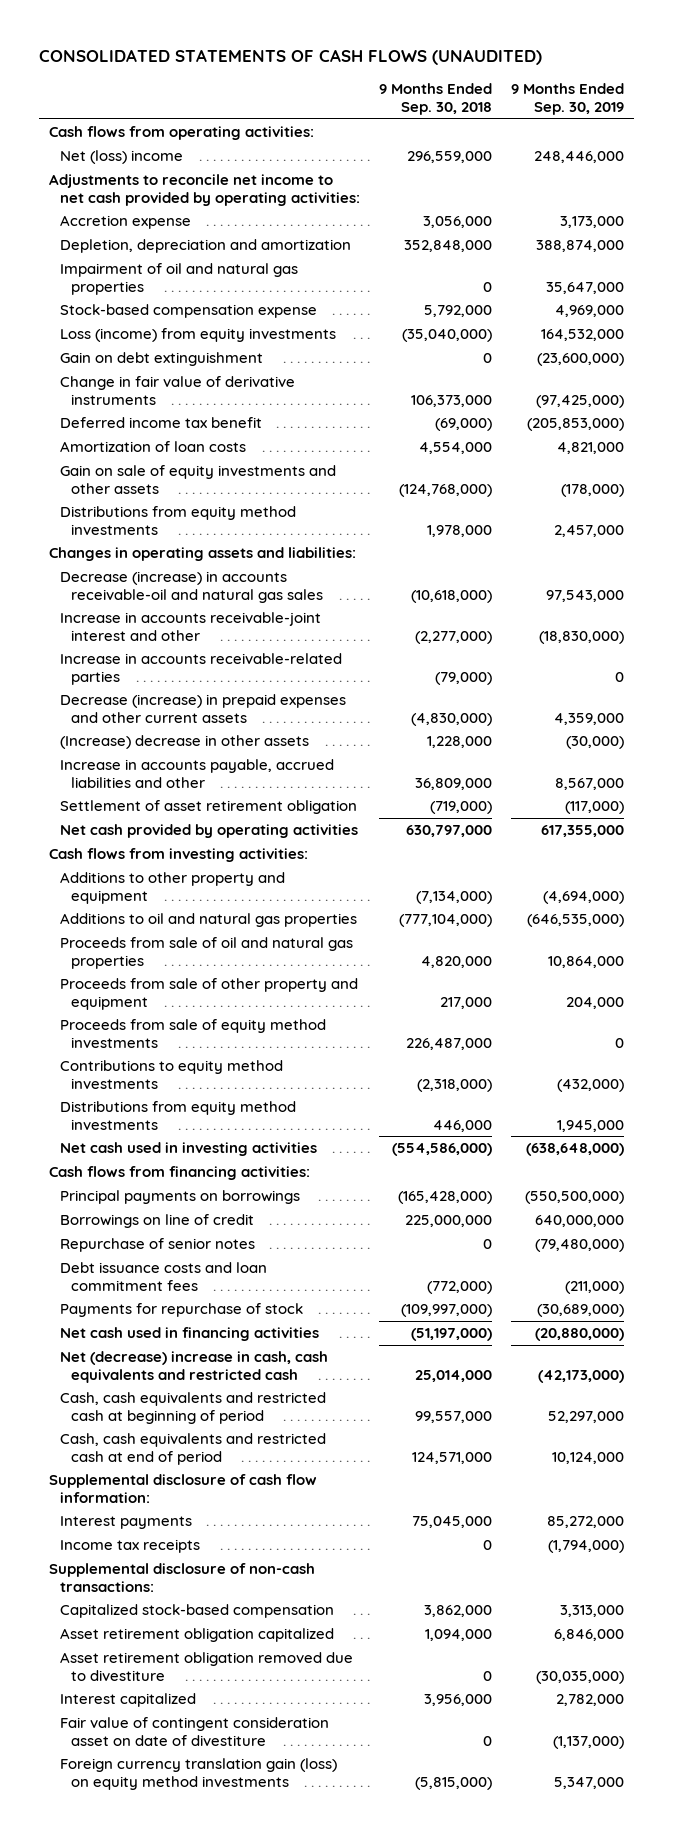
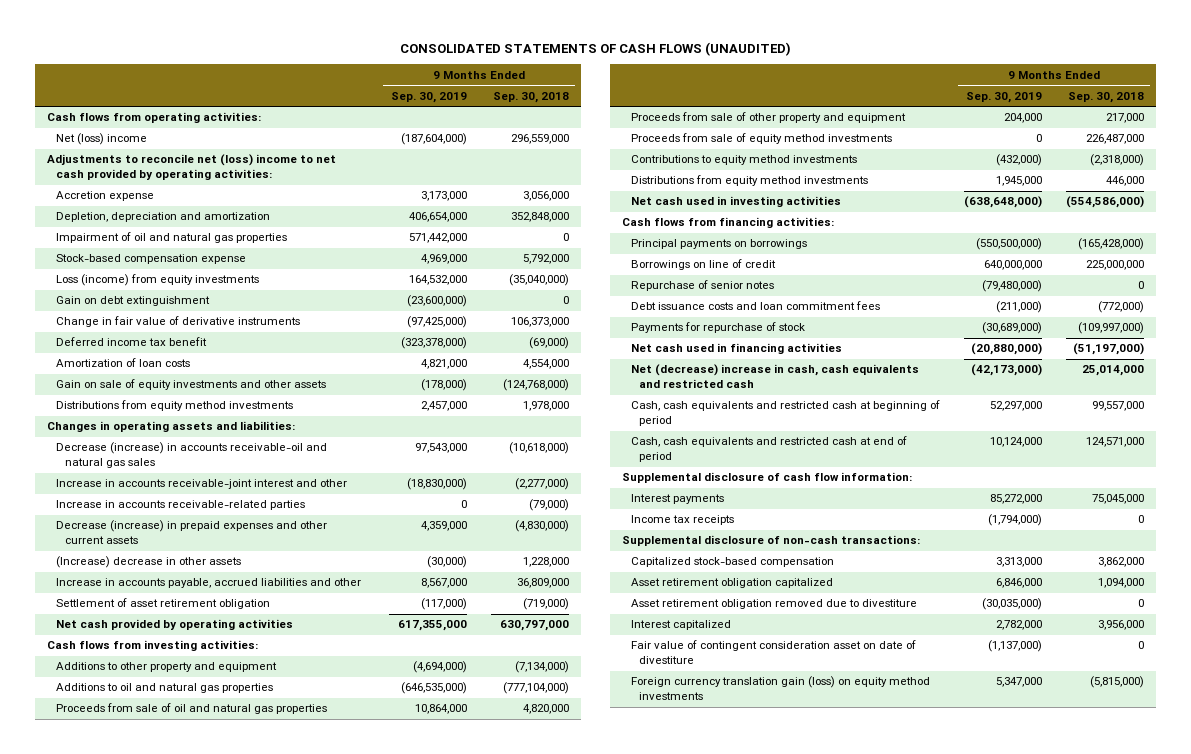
- | 9 Months Ended Sep. 30, 2018 | 9 Months Ended Sep. 30, 2019
+ | 9 Months Ended Sep. 30, 2019 | 9 Months Ended Sep. 30, 2018
- Net (loss) income | 296,559,000 | 248,446,000
- Adjustments to reconcile net income to net cash provided by operating activities:
+ Net (loss) income | (187,604,000) | 296,559,000
+ Adjustments to reconcile net (loss) income to net cash provided by operating activities:
- Depletion, depreciation and amortization | 352,848,000 | 388,874,000
- Impairment of oil and natural gas properties | 0 | 35,647,000
+ Depletion, depreciation and amortization | 406,654,000 | 352,848,000
+ Impairment of oil and natural gas properties | 571,442,000 | 0
- Deferred income tax benefit | (69,000) | (205,853,000)
+ Deferred income tax benefit | (323,378,000) | (69,000)

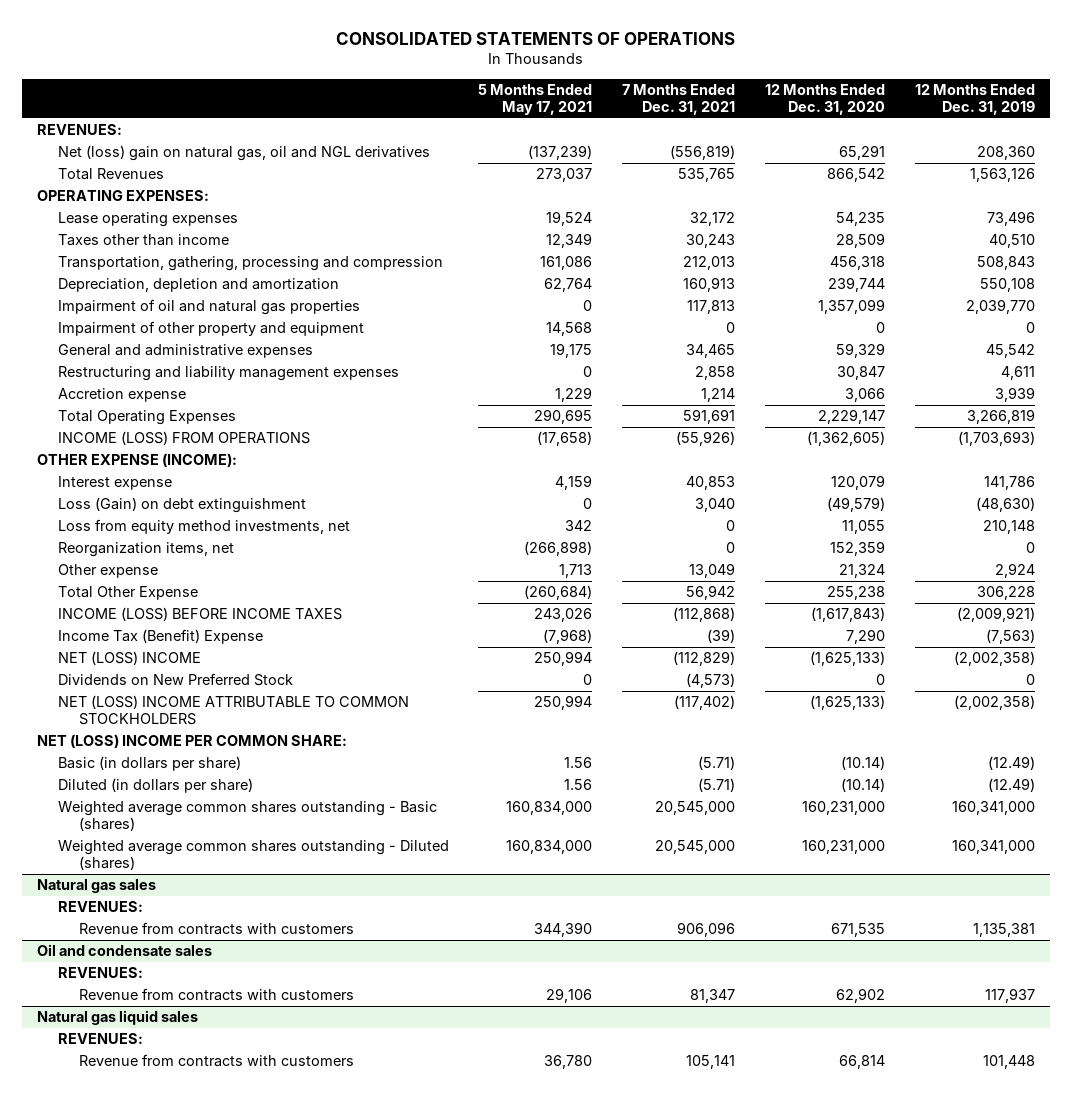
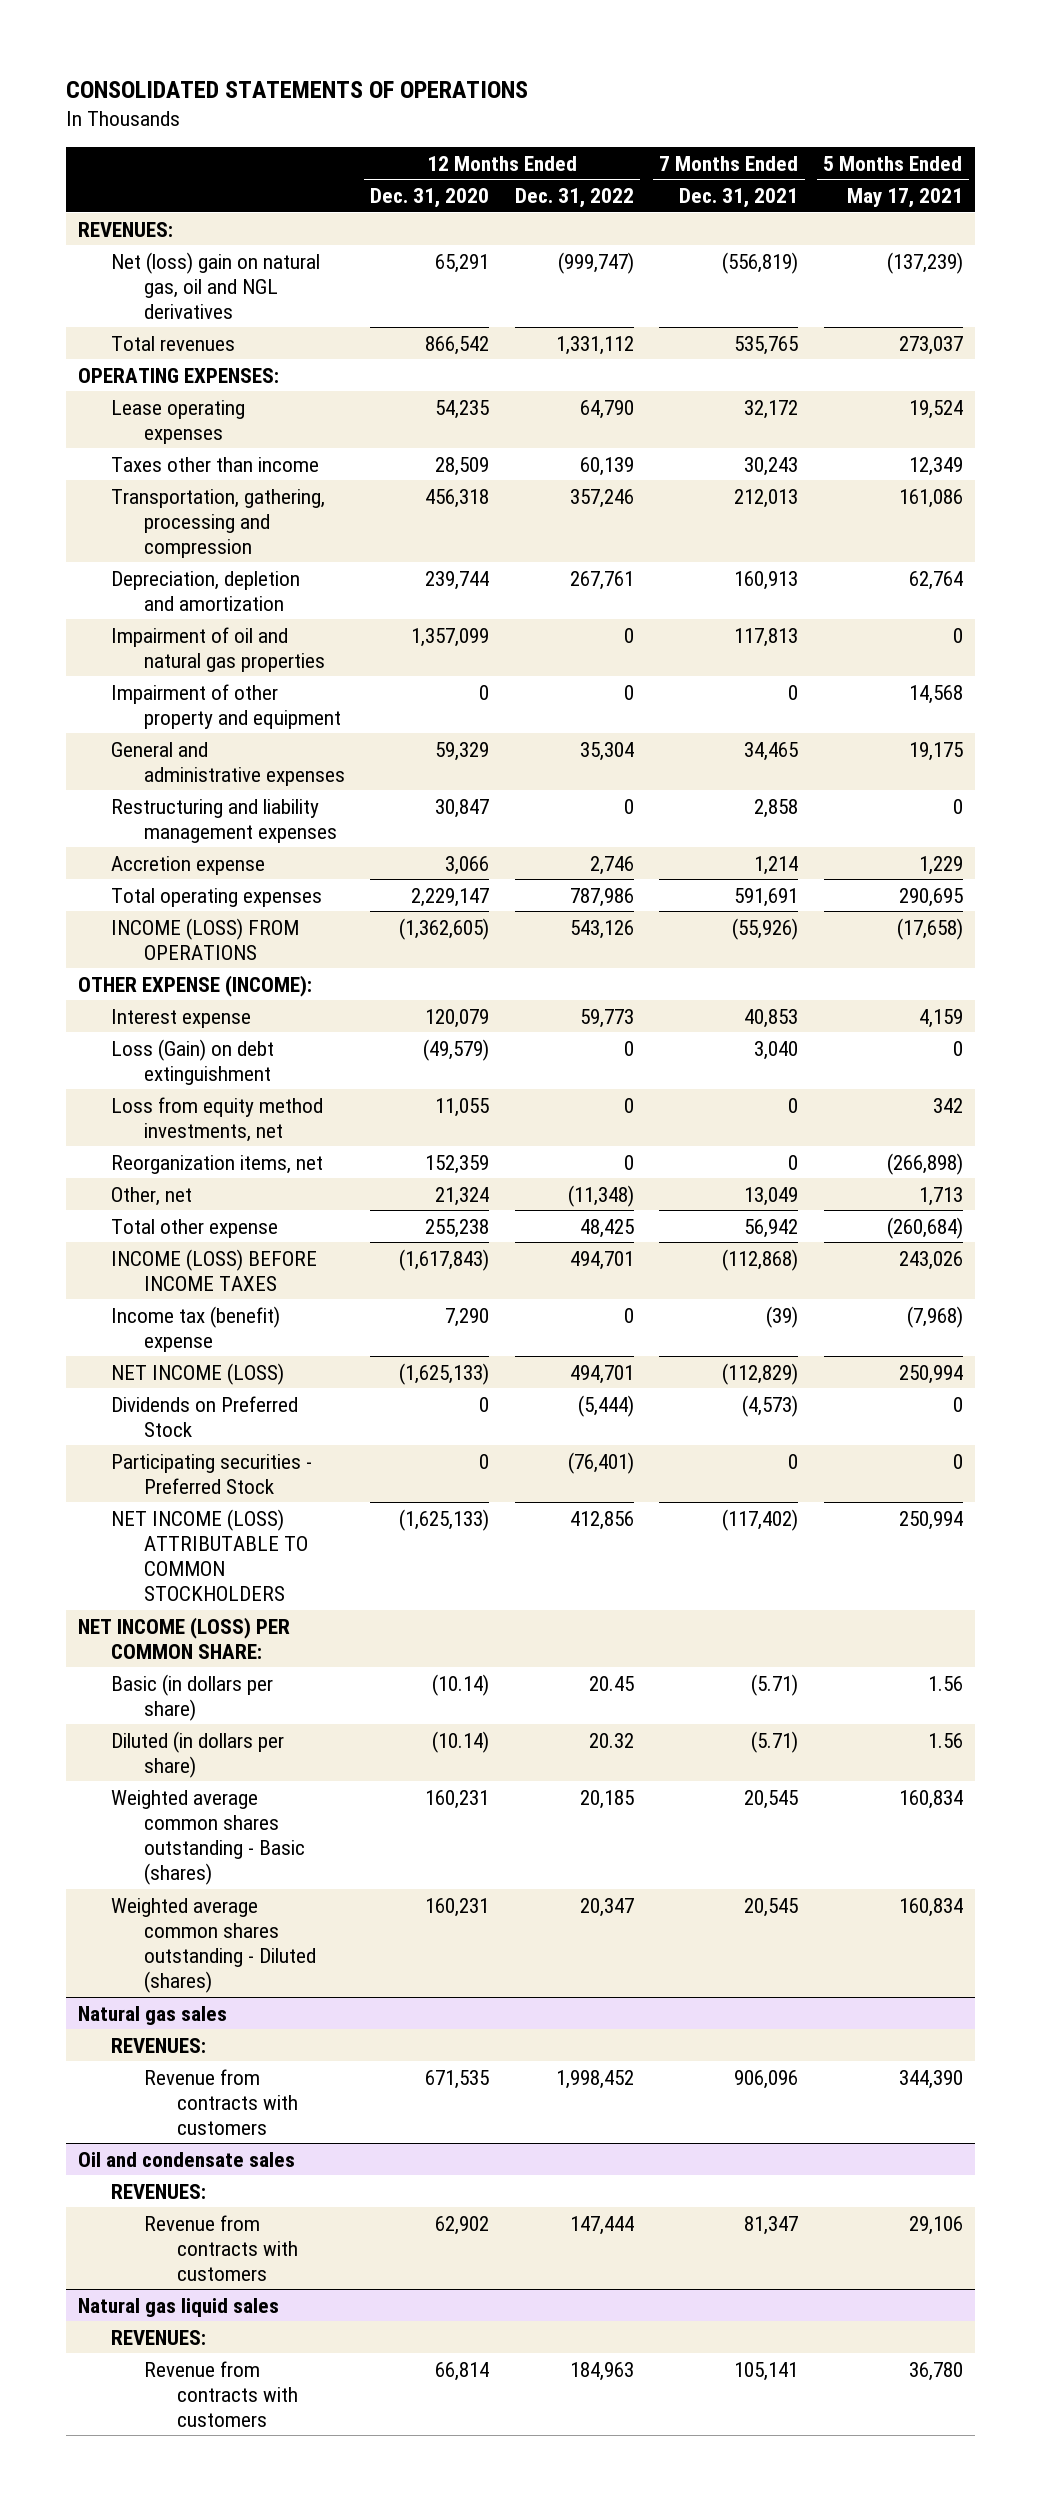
- | 5 Months Ended May 17, 2021 | 7 Months Ended Dec. 31, 2021 | 12 Months Ended Dec. 31, 2020 | 12 Months Ended Dec. 31, 2019
+ | 12 Months Ended Dec. 31, 2020 | 12 Months Ended Dec. 31, 2022 | 7 Months Ended Dec. 31, 2021 | 5 Months Ended May 17, 2021
- Total Revenues | 273,037 | 535,765 | 866,542 | 1,563,126
+ Total revenues | 866,542 | 1,331,112 | 535,765 | 273,037
- Total Operating Expenses | 290,695 | 591,691 | 2,229,147 | 3,266,819
+ Total operating expenses | 2,229,147 | 787,986 | 591,691 | 290,695
- Other expense | 1,713 | 13,049 | 21,324 | 2,924
- Total Other Expense | (260,684) | 56,942 | 255,238 | 306,228
+ Other, net | 21,324 | (11,348) | 13,049 | 1,713
+ Total other expense | 255,238 | 48,425 | 56,942 | (260,684)
- Income Tax (Benefit) Expense | (7,968) | (39) | 7,290 | (7,563)
- NET (LOSS) INCOME | 250,994 | (112,829) | (1,625,133) | (2,002,358)
- Dividends on New Preferred Stock | 0 | (4,573) | 0 | 0
- NET (LOSS) INCOME ATTRIBUTABLE TO COMMON STOCKHOLDERS | 250,994 | (117,402) | (1,625,133) | (2,002,358)
- NET (LOSS) INCOME PER COMMON SHARE:
+ Income tax (benefit) expense | 7,290 | 0 | (39) | (7,968)
+ NET INCOME (LOSS) | (1,625,133) | 494,701 | (112,829) | 250,994
+ Dividends on Preferred Stock | 0 | (5,444) | (4,573) | 0
+ Participating securities - Preferred Stock | 0 | (76,401) | 0 | 0
+ NET INCOME (LOSS) ATTRIBUTABLE TO COMMON STOCKHOLDERS | (1,625,133) | 412,856 | (117,402) | 250,994
+ NET INCOME (LOSS) PER COMMON SHARE:
- Weighted average common shares outstanding - Basic (shares) | 160,834,000 | 20,545,000 | 160,231,000 | 160,341,000
- Weighted average common shares outstanding - Diluted (shares) | 160,834,000 | 20,545,000 | 160,231,000 | 160,341,000
+ Weighted average common shares outstanding - Basic (shares) | 160,231 | 20,185 | 20,545 | 160,834
+ Weighted average common shares outstanding - Diluted (shares) | 160,231 | 20,347 | 20,545 | 160,834

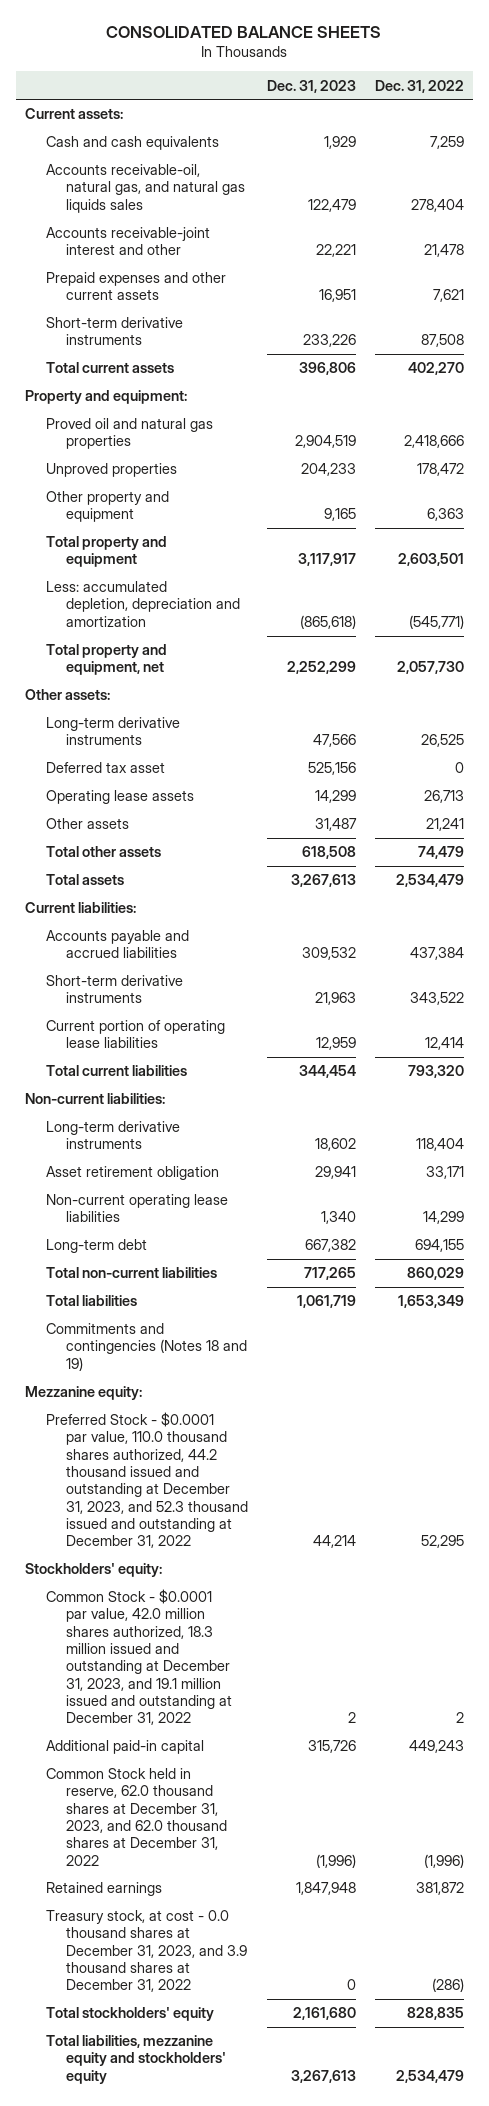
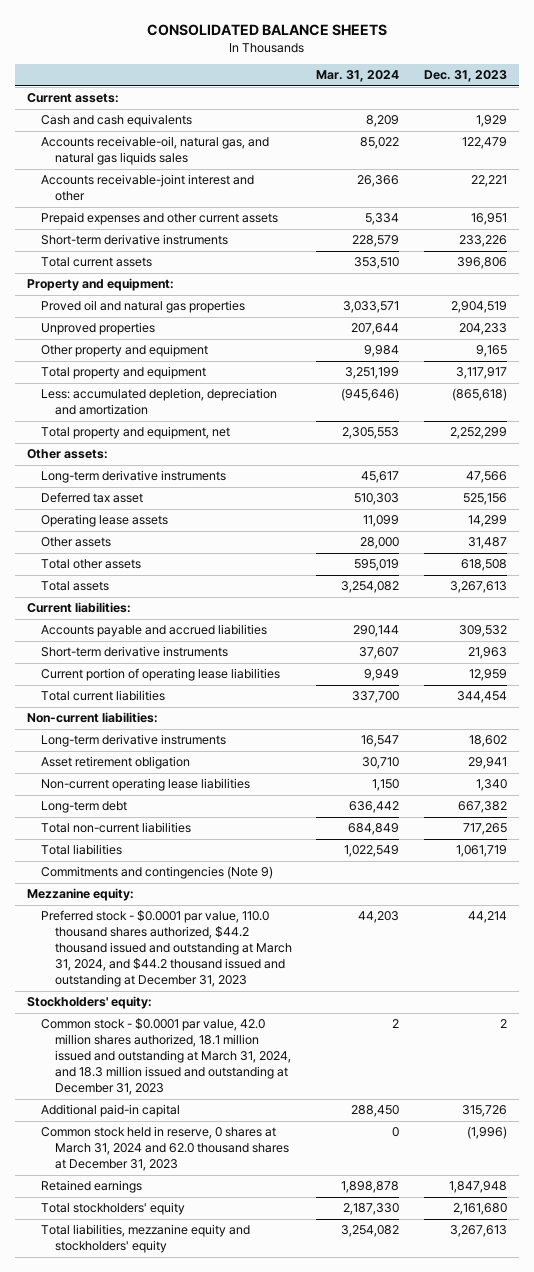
- | Dec. 31, 2023 | Dec. 31, 2022
+ | Mar. 31, 2024 | Dec. 31, 2023
- Commitments and contingencies (Notes 18 and 19)
+ Commitments and contingencies (Note 9)
- Preferred Stock - $0.0001 par value, 110.0 thousand shares authorized, 44.2 thousand issued and outstanding at December 31, 2023, and 52.3 thousand issued and outstanding at December 31, 2022 | 44,214 | 52,295
+ Preferred stock - $0.0001 par value, 110.0 thousand shares authorized, $44.2 thousand issued and outstanding at March 31, 2024, and $44.2 thousand issued and outstanding at December 31, 2023 | 44,203 | 44,214
- Common Stock - $0.0001 par value, 42.0 million shares authorized, 18.3 million issued and outstanding at December 31, 2023, and 19.1 million issued and outstanding at December 31, 2022 | 2 | 2
+ Common stock - $0.0001 par value, 42.0 million shares authorized, 18.1 million issued and outstanding at March 31, 2024, and 18.3 million issued and outstanding at December 31, 2023 | 2 | 2
- Common Stock held in reserve, 62.0 thousand shares at December 31, 2023, and 62.0 thousand shares at December 31, 2022 | (1,996) | (1,996)
+ Common stock held in reserve, 0 shares at March 31, 2024 and 62.0 thousand shares at December 31, 2023 | 0 | (1,996)
- Treasury stock, at cost - 0.0 thousand shares at December 31, 2023, and 3.9 thousand shares at December 31, 2022 | 0 | (286)

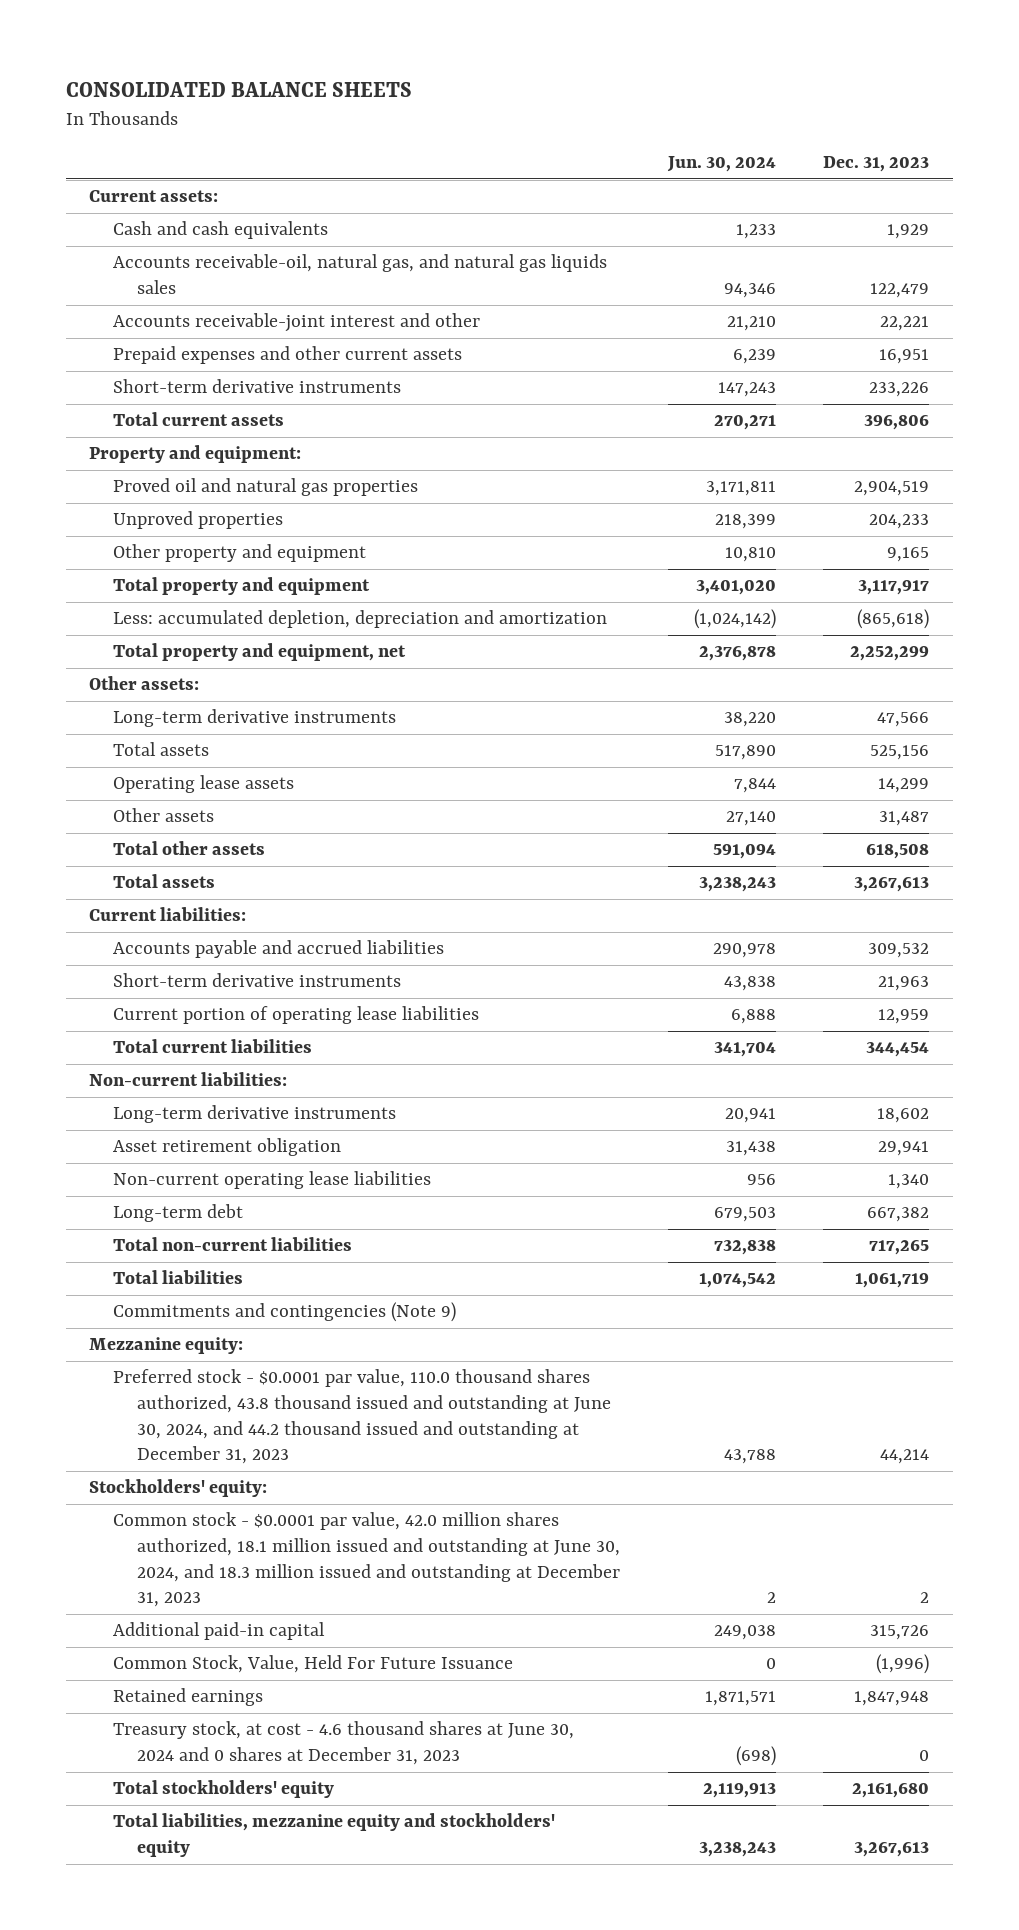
- | Mar. 31, 2024 | Dec. 31, 2023
+ | Jun. 30, 2024 | Dec. 31, 2023
- Deferred tax asset | 510,303 | 525,156
+ Total assets | 517,890 | 525,156
- Preferred stock - $0.0001 par value, 110.0 thousand shares authorized, $44.2 thousand issued and outstanding at March 31, 2024, and $44.2 thousand issued and outstanding at December 31, 2023 | 44,203 | 44,214
+ Preferred stock - $0.0001 par value, 110.0 thousand shares authorized, 43.8 thousand issued and outstanding at June 30, 2024, and 44.2 thousand issued and outstanding at December 31, 2023 | 43,788 | 44,214
- Common stock - $0.0001 par value, 42.0 million shares authorized, 18.1 million issued and outstanding at March 31, 2024, and 18.3 million issued and outstanding at December 31, 2023 | 2 | 2
+ Common stock - $0.0001 par value, 42.0 million shares authorized, 18.1 million issued and outstanding at June 30, 2024, and 18.3 million issued and outstanding at December 31, 2023 | 2 | 2
- Common stock held in reserve, 0 shares at March 31, 2024 and 62.0 thousand shares at December 31, 2023 | 0 | (1,996)
+ Common Stock, Value, Held For Future Issuance | 0 | (1,996)
+ Treasury stock, at cost - 4.6 thousand shares at June 30, 2024 and 0 shares at December 31, 2023 | (698) | 0

